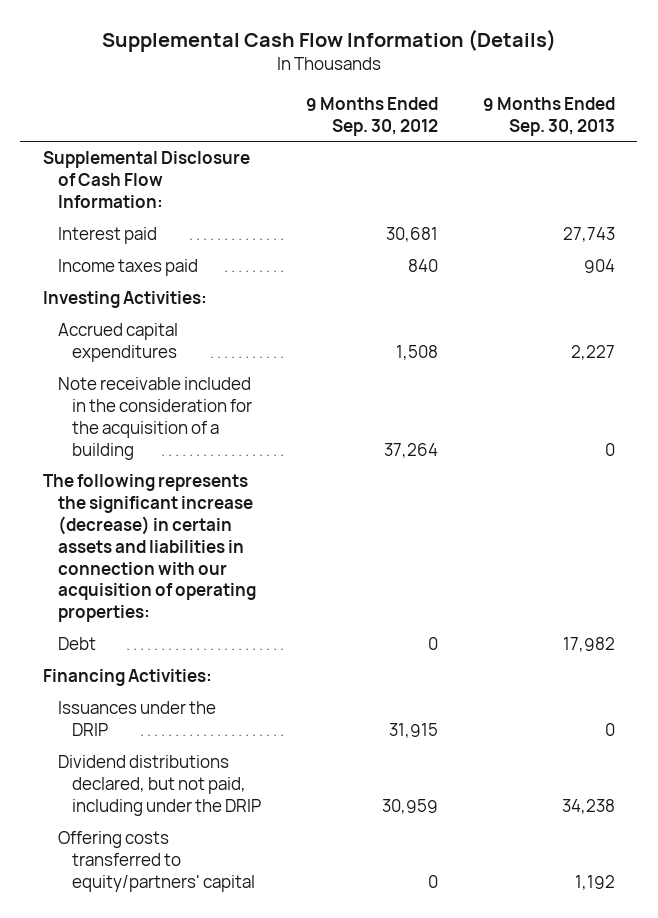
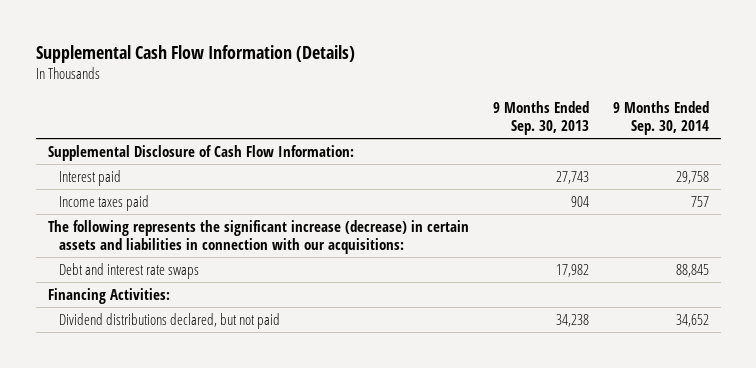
- | 9 Months Ended Sep. 30, 2012 | 9 Months Ended Sep. 30, 2013
+ | 9 Months Ended Sep. 30, 2013 | 9 Months Ended Sep. 30, 2014
- Investing Activities:
- Accrued capital expenditures | 1,508 | 2,227
- Note receivable included in the consideration for the acquisition of a building | 37,264 | 0
- The following represents the significant increase (decrease) in certain assets and liabilities in connection with our acquisition of operating properties:
- Debt | 0 | 17,982
+ The following represents the significant increase (decrease) in certain assets and liabilities in connection with our acquisitions:
+ Debt and interest rate swaps | 17,982 | 88,845
- Issuances under the DRIP | 31,915 | 0
- Dividend distributions declared, but not paid, including under the DRIP | 30,959 | 34,238
- Offering costs transferred to equity/partners' capital | 0 | 1,192
+ Dividend distributions declared, but not paid | 34,238 | 34,652

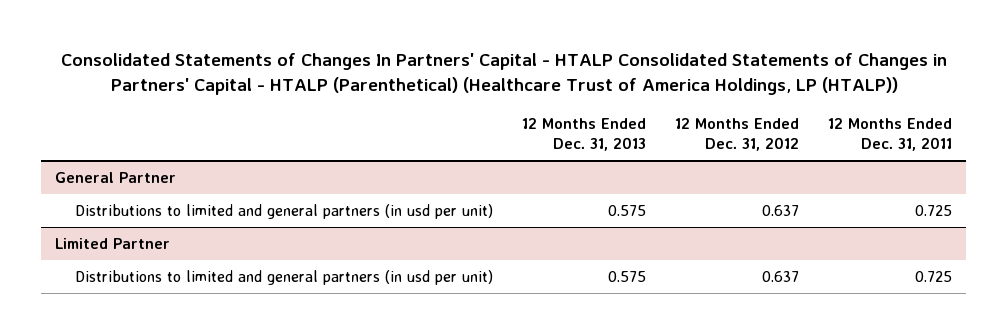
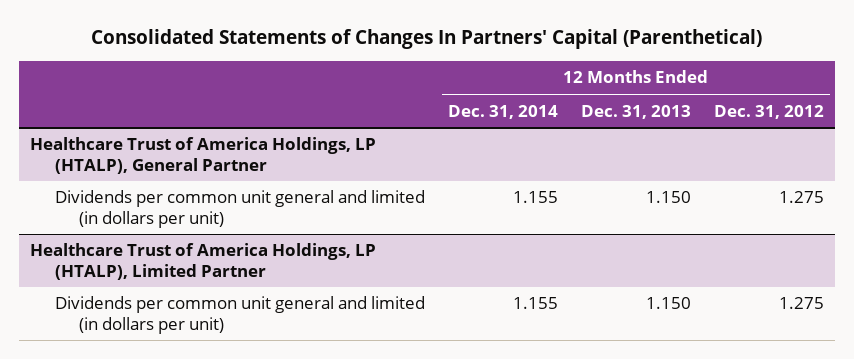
- Consolidated Statements of Changes In Partners' Capital - HTALP Consolidated Statements of Changes in Partners' Capital - HTALP (Parenthetical) (Healthcare Trust of America Holdings, LP (HTALP))
+ Consolidated Statements of Changes In Partners' Capital (Parenthetical)
- | 12 Months Ended Dec. 31, 2013 | 12 Months Ended Dec. 31, 2012 | 12 Months Ended Dec. 31, 2011
+ | 12 Months Ended Dec. 31, 2014 | 12 Months Ended Dec. 31, 2013 | 12 Months Ended Dec. 31, 2012
- General Partner
- Distributions to limited and general partners (in usd per unit) | 0.575 | 0.637 | 0.725
- Limited Partner
- Distributions to limited and general partners (in usd per unit) | 0.575 | 0.637 | 0.725
+ Healthcare Trust of America Holdings, LP (HTALP), General Partner
+ Dividends per common unit general and limited (in dollars per unit) | 1.155 | 1.150 | 1.275
+ Healthcare Trust of America Holdings, LP (HTALP), Limited Partner
+ Dividends per common unit general and limited (in dollars per unit) | 1.155 | 1.150 | 1.275

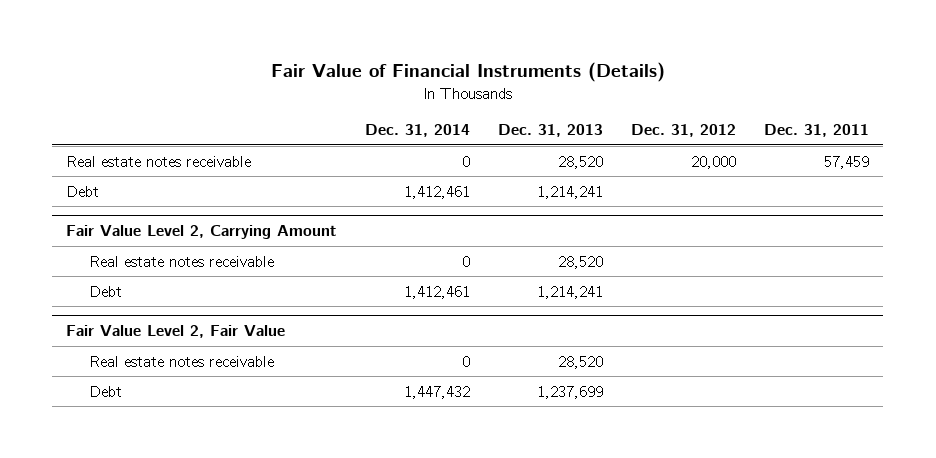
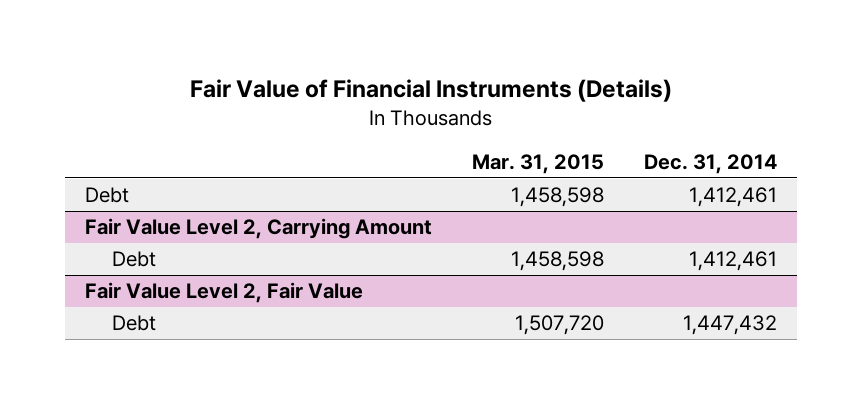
- | Dec. 31, 2014 | Dec. 31, 2013 | Dec. 31, 2012 | Dec. 31, 2011
+ | Mar. 31, 2015 | Dec. 31, 2014
- Real estate notes receivable | 0 | 28,520 | 20,000 | 57,459
@ Fair Value Level 2, Carrying Amount
- Real estate notes receivable | 0 | 28,520 | |
@ Fair Value Level 2, Fair Value
- Real estate notes receivable | 0 | 28,520 | |

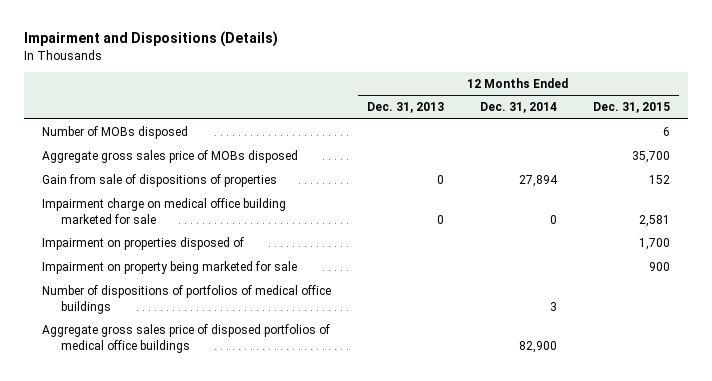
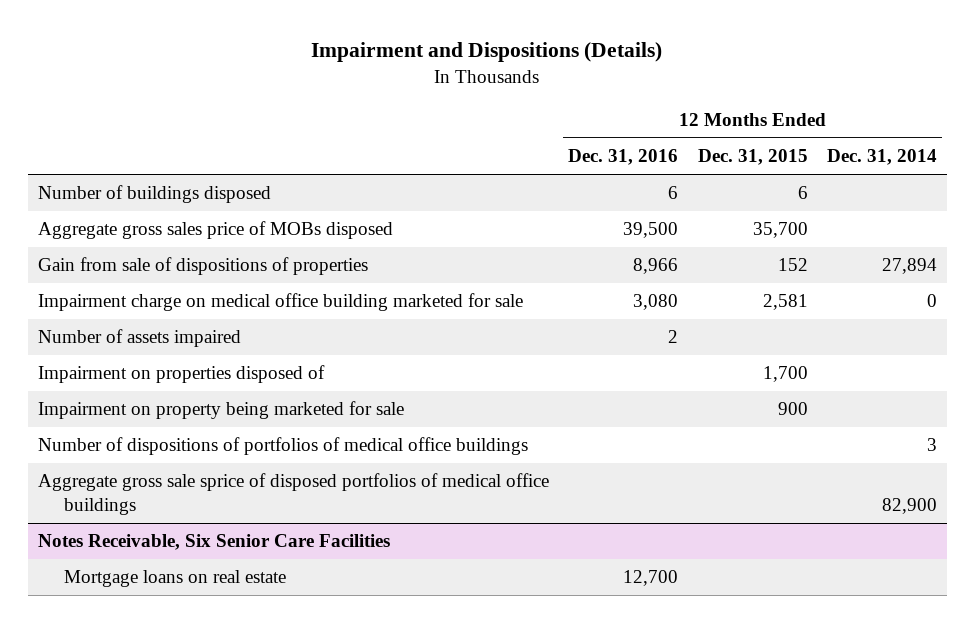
- | 12 Months Ended Dec. 31, 2013 | 12 Months Ended Dec. 31, 2014 | 12 Months Ended Dec. 31, 2015
+ | 12 Months Ended Dec. 31, 2016 | 12 Months Ended Dec. 31, 2015 | 12 Months Ended Dec. 31, 2014
- Number of MOBs disposed | | | 6
+ Number of buildings disposed | 6 | 6 |
+ Number of assets impaired | 2 | |
- Aggregate gross sales price of disposed portfolios of medical office buildings | | 82,900 |
+ Aggregate gross sale sprice of disposed portfolios of medical office buildings | | | 82,900
+ Notes Receivable, Six Senior Care Facilities
+ Mortgage loans on real estate | 12,700 | |

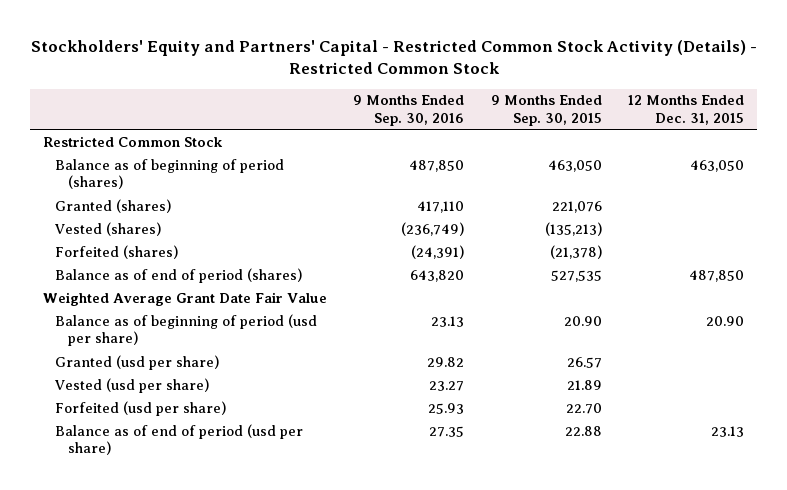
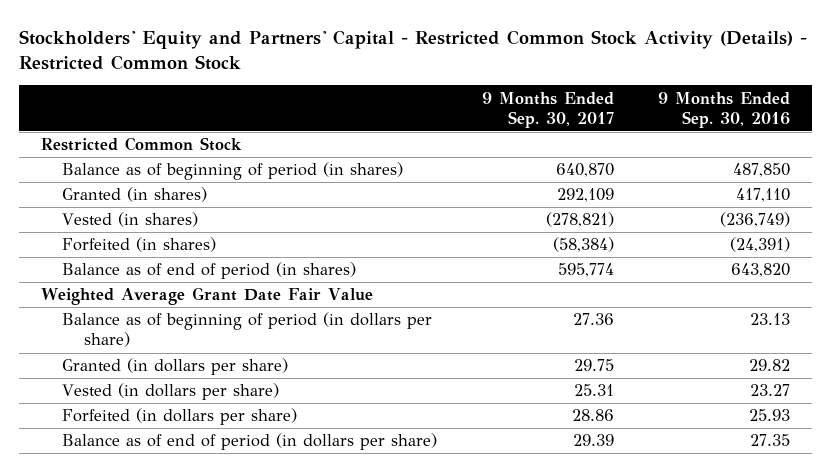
- | 9 Months Ended Sep. 30, 2016 | 9 Months Ended Sep. 30, 2015 | 12 Months Ended Dec. 31, 2015
+ | 9 Months Ended Sep. 30, 2017 | 9 Months Ended Sep. 30, 2016
- Balance as of beginning of period (shares) | 487,850 | 463,050 | 463,050
- Granted (shares) | 417,110 | 221,076 |
- Vested (shares) | (236,749) | (135,213) |
- Forfeited (shares) | (24,391) | (21,378) |
- Balance as of end of period (shares) | 643,820 | 527,535 | 487,850
+ Balance as of beginning of period (in shares) | 640,870 | 487,850
+ Granted (in shares) | 292,109 | 417,110
+ Vested (in shares) | (278,821) | (236,749)
+ Forfeited (in shares) | (58,384) | (24,391)
+ Balance as of end of period (in shares) | 595,774 | 643,820
- Balance as of beginning of period (usd per share) | 23.13 | 20.90 | 20.90
- Granted (usd per share) | 29.82 | 26.57 |
- Vested (usd per share) | 23.27 | 21.89 |
- Forfeited (usd per share) | 25.93 | 22.70 |
- Balance as of end of period (usd per share) | 27.35 | 22.88 | 23.13
+ Balance as of beginning of period (in dollars per share) | 27.36 | 23.13
+ Granted (in dollars per share) | 29.75 | 29.82
+ Vested (in dollars per share) | 25.31 | 23.27
+ Forfeited (in dollars per share) | 28.86 | 25.93
+ Balance as of end of period (in dollars per share) | 29.39 | 27.35

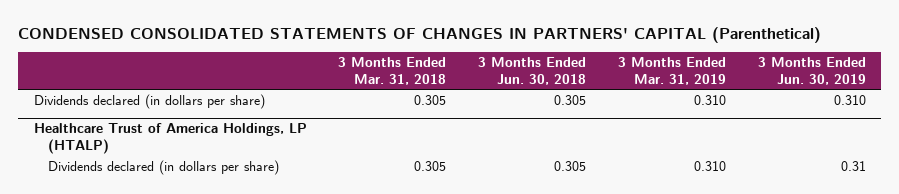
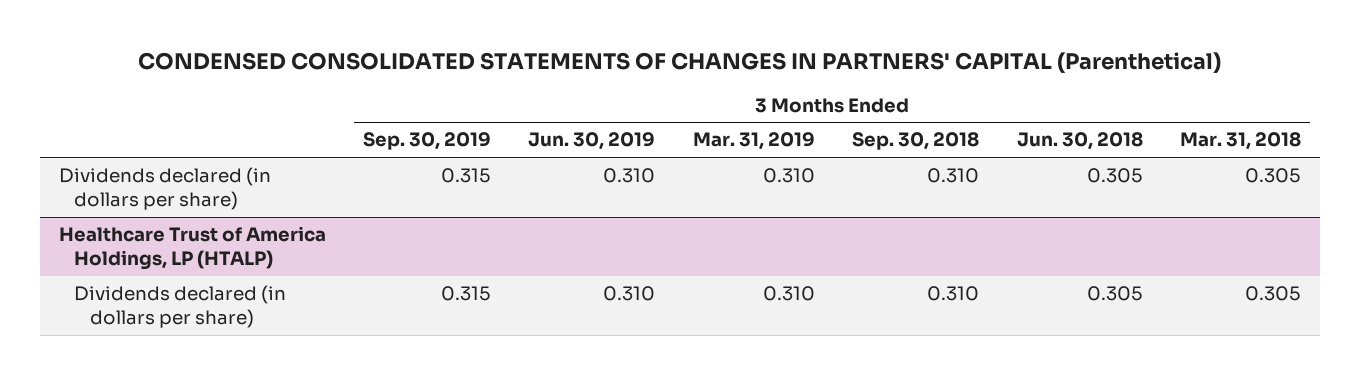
- | 3 Months Ended Mar. 31, 2018 | 3 Months Ended Jun. 30, 2018 | 3 Months Ended Mar. 31, 2019 | 3 Months Ended Jun. 30, 2019
+ | 3 Months Ended Sep. 30, 2019 | 3 Months Ended Jun. 30, 2019 | 3 Months Ended Mar. 31, 2019 | 3 Months Ended Sep. 30, 2018 | 3 Months Ended Jun. 30, 2018 | 3 Months Ended Mar. 31, 2018
@ Healthcare Trust of America Holdings, LP (HTALP)
- Dividends declared (in dollars per share) | 0.305 | 0.305 | 0.310 | 0.31
+ Dividends declared (in dollars per share) | 0.315 | 0.310 | 0.310 | 0.310 | 0.305 | 0.305

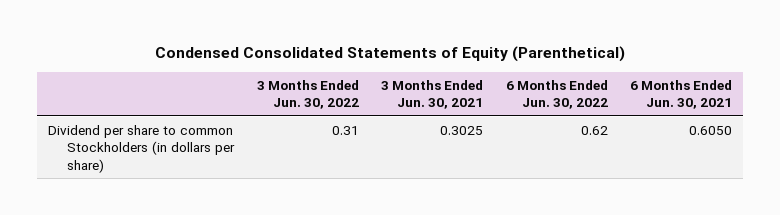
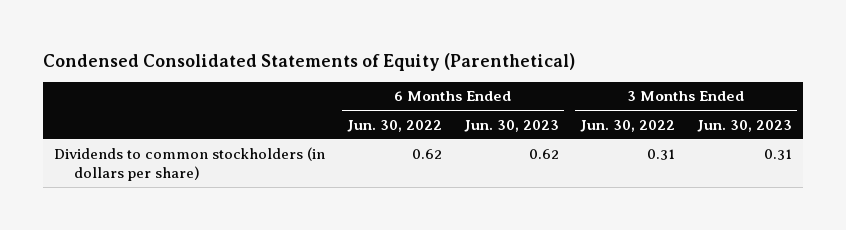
- | 3 Months Ended Jun. 30, 2022 | 3 Months Ended Jun. 30, 2021 | 6 Months Ended Jun. 30, 2022 | 6 Months Ended Jun. 30, 2021
+ | 6 Months Ended Jun. 30, 2022 | 6 Months Ended Jun. 30, 2023 | 3 Months Ended Jun. 30, 2022 | 3 Months Ended Jun. 30, 2023
- Dividend per share to common Stockholders (in dollars per share) | 0.31 | 0.3025 | 0.62 | 0.6050
+ Dividends to common stockholders (in dollars per share) | 0.62 | 0.62 | 0.31 | 0.31

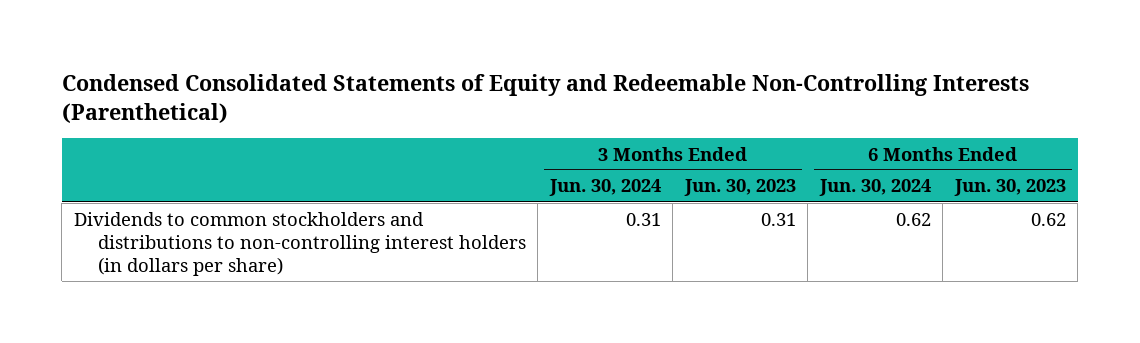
- Condensed Consolidated Statements of Equity (Parenthetical)
+ Condensed Consolidated Statements of Equity and Redeemable Non-Controlling Interests (Parenthetical)
- | 6 Months Ended Jun. 30, 2022 | 6 Months Ended Jun. 30, 2023 | 3 Months Ended Jun. 30, 2022 | 3 Months Ended Jun. 30, 2023
+ | 3 Months Ended Jun. 30, 2024 | 3 Months Ended Jun. 30, 2023 | 6 Months Ended Jun. 30, 2024 | 6 Months Ended Jun. 30, 2023
- Dividends to common stockholders (in dollars per share) | 0.62 | 0.62 | 0.31 | 0.31
+ Dividends to common stockholders and distributions to non-controlling interest holders (in dollars per share) | 0.31 | 0.31 | 0.62 | 0.62

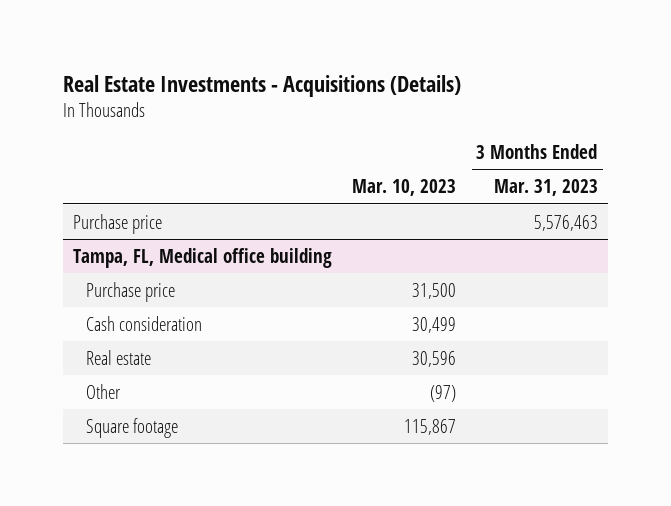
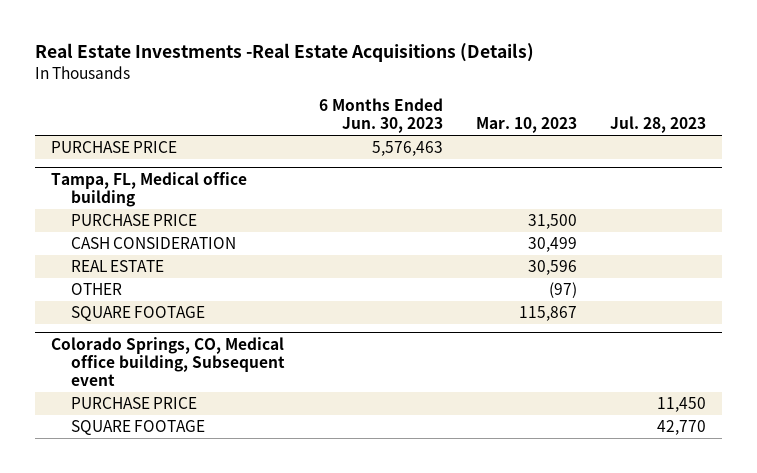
- Real Estate Investments - Acquisitions (Details)
+ Real Estate Investments -Real Estate Acquisitions (Details)
- | Mar. 10, 2023 | 3 Months Ended Mar. 31, 2023
+ | 6 Months Ended Jun. 30, 2023 | Mar. 10, 2023 | Jul. 28, 2023
- Purchase price | | 5,576,463
+ PURCHASE PRICE | 5,576,463 | |
@ Tampa, FL, Medical office building
- Purchase price | 31,500 |
- Cash consideration | 30,499 |
- Real estate | 30,596 |
- Other | (97) |
- Square footage | 115,867 |
+ PURCHASE PRICE | | 31,500 |
+ CASH CONSIDERATION | | 30,499 |
+ REAL ESTATE | | 30,596 |
+ OTHER | | (97) |
+ SQUARE FOOTAGE | | 115,867 |
+ Colorado Springs, CO, Medical office building, Subsequent event
+ PURCHASE PRICE | | | 11,450
+ SQUARE FOOTAGE | | | 42,770

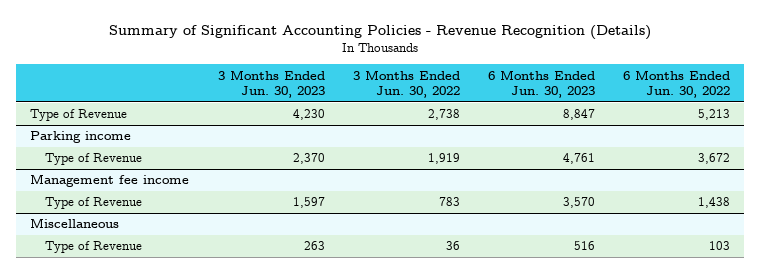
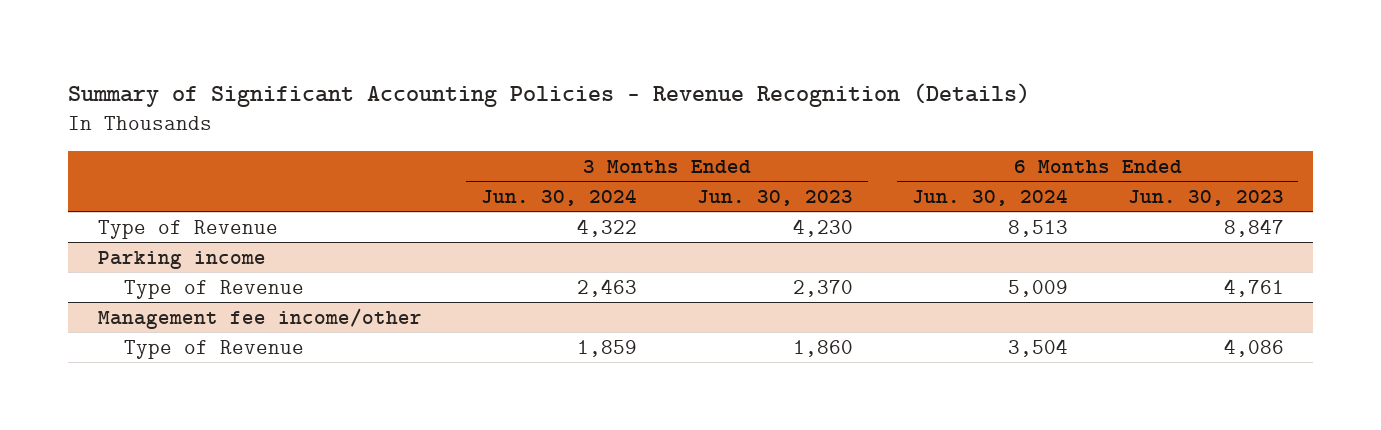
- | 3 Months Ended Jun. 30, 2023 | 3 Months Ended Jun. 30, 2022 | 6 Months Ended Jun. 30, 2023 | 6 Months Ended Jun. 30, 2022
+ | 3 Months Ended Jun. 30, 2024 | 3 Months Ended Jun. 30, 2023 | 6 Months Ended Jun. 30, 2024 | 6 Months Ended Jun. 30, 2023
- Management fee income
- Type of Revenue | 1,597 | 783 | 3,570 | 1,438
- Miscellaneous
- Type of Revenue | 263 | 36 | 516 | 103
+ Management fee income/other
+ Type of Revenue | 1,859 | 1,860 | 3,504 | 4,086

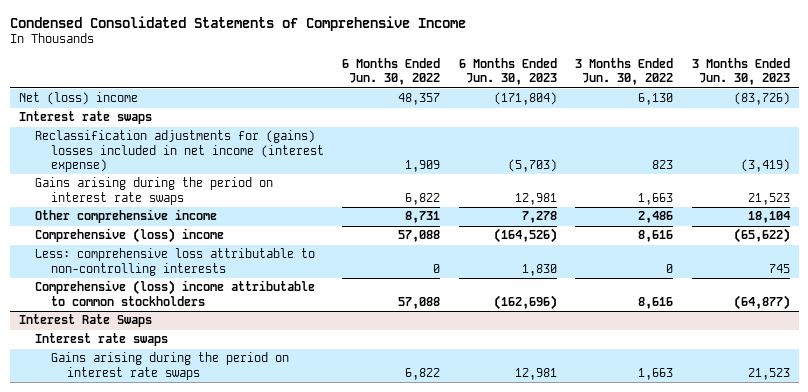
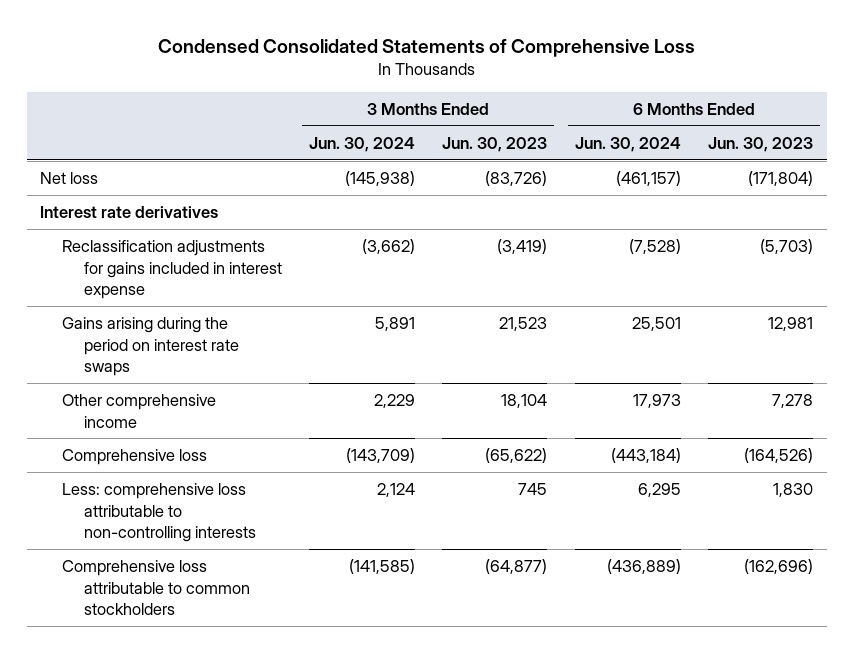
- Condensed Consolidated Statements of Comprehensive Income
+ Condensed Consolidated Statements of Comprehensive Loss
- | 6 Months Ended Jun. 30, 2022 | 6 Months Ended Jun. 30, 2023 | 3 Months Ended Jun. 30, 2022 | 3 Months Ended Jun. 30, 2023
+ | 3 Months Ended Jun. 30, 2024 | 3 Months Ended Jun. 30, 2023 | 6 Months Ended Jun. 30, 2024 | 6 Months Ended Jun. 30, 2023
- Net (loss) income | 48,357 | (171,804) | 6,130 | (83,726)
- Interest rate swaps
- Reclassification adjustments for (gains) losses included in net income (interest expense) | 1,909 | (5,703) | 823 | (3,419)
+ Net loss | (145,938) | (83,726) | (461,157) | (171,804)
+ Interest rate derivatives
+ Reclassification adjustments for gains included in interest expense | (3,662) | (3,419) | (7,528) | (5,703)
- Comprehensive (loss) income | 57,088 | (164,526) | 8,616 | (65,622)
+ Comprehensive loss | (143,709) | (65,622) | (443,184) | (164,526)
- Comprehensive (loss) income attributable to common stockholders | 57,088 | (162,696) | 8,616 | (64,877)
- Interest Rate Swaps
- Interest rate swaps
- Gains arising during the period on interest rate swaps | 6,822 | 12,981 | 1,663 | 21,523
+ Comprehensive loss attributable to common stockholders | (141,585) | (64,877) | (436,889) | (162,696)

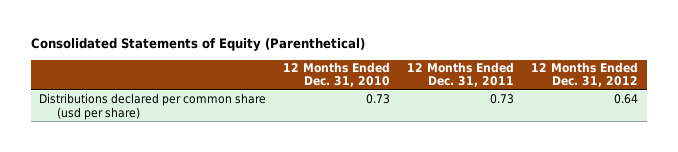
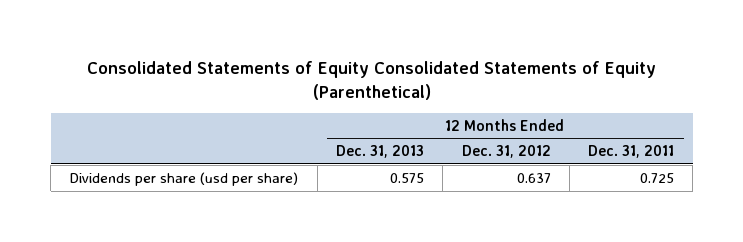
- Consolidated Statements of Equity (Parenthetical)
+ Consolidated Statements of Equity Consolidated Statements of Equity (Parenthetical)
- | 12 Months Ended Dec. 31, 2010 | 12 Months Ended Dec. 31, 2011 | 12 Months Ended Dec. 31, 2012
+ | 12 Months Ended Dec. 31, 2013 | 12 Months Ended Dec. 31, 2012 | 12 Months Ended Dec. 31, 2011
- Distributions declared per common share (usd per share) | 0.73 | 0.73 | 0.64
+ Dividends per share (usd per share) | 0.575 | 0.637 | 0.725

